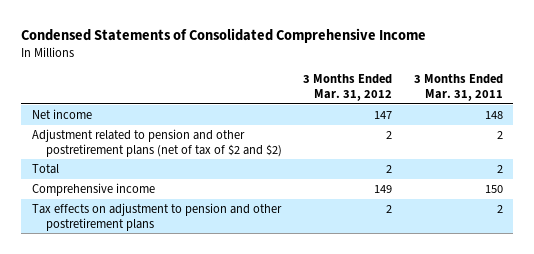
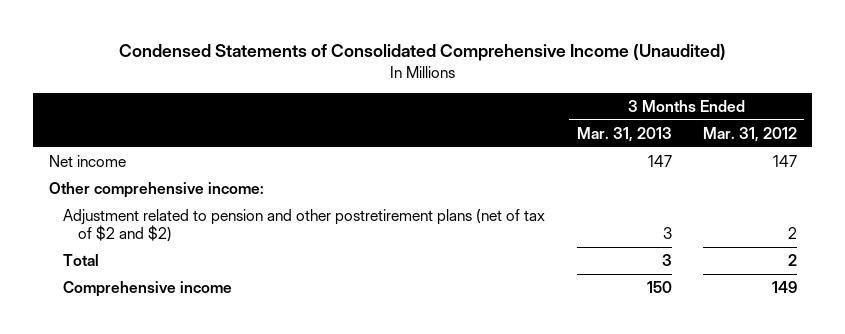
- Condensed Statements of Consolidated Comprehensive Income
+ Condensed Statements of Consolidated Comprehensive Income (Unaudited)
- | 3 Months Ended Mar. 31, 2012 | 3 Months Ended Mar. 31, 2011
+ | 3 Months Ended Mar. 31, 2013 | 3 Months Ended Mar. 31, 2012
+ Other comprehensive income:
- Tax effects on adjustment to pension and other postretirement plans | 2 | 2

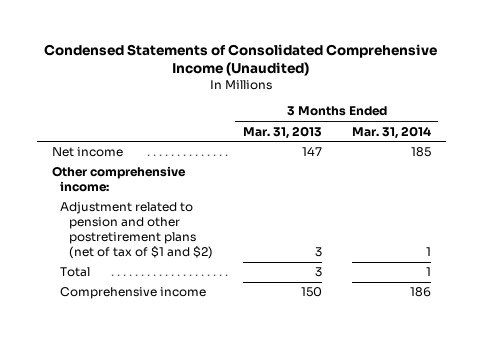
- | 3 Months Ended Mar. 31, 2013 | 3 Months Ended Mar. 31, 2012
+ | 3 Months Ended Mar. 31, 2013 | 3 Months Ended Mar. 31, 2014
- Adjustment related to pension and other postretirement plans (net of tax of $2 and $2) | 3 | 2
+ Adjustment related to pension and other postretirement plans (net of tax of $1 and $2) | 3 | 1

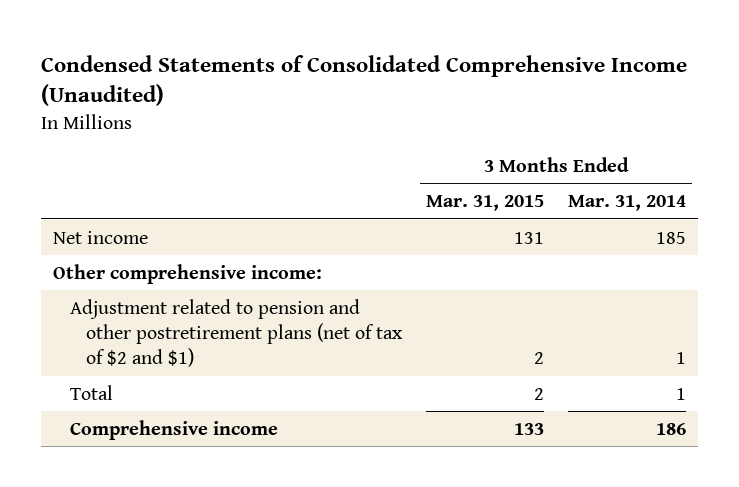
- | 3 Months Ended Mar. 31, 2013 | 3 Months Ended Mar. 31, 2014
+ | 3 Months Ended Mar. 31, 2015 | 3 Months Ended Mar. 31, 2014
- Adjustment related to pension and other postretirement plans (net of tax of $1 and $2) | 3 | 1
+ Adjustment related to pension and other postretirement plans (net of tax of $2 and $1) | 2 | 1

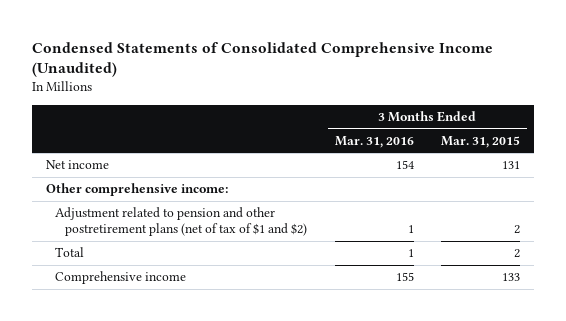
- | 3 Months Ended Mar. 31, 2015 | 3 Months Ended Mar. 31, 2014
+ | 3 Months Ended Mar. 31, 2016 | 3 Months Ended Mar. 31, 2015
- Adjustment related to pension and other postretirement plans (net of tax of $2 and $1) | 2 | 1
+ Adjustment related to pension and other postretirement plans (net of tax of $1 and $2) | 1 | 2

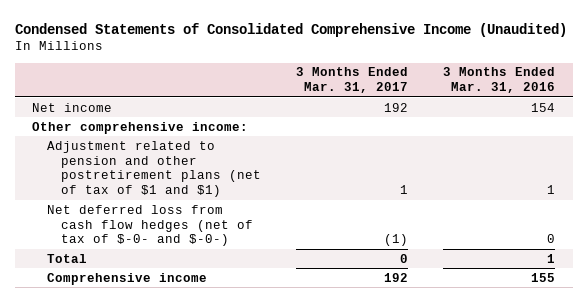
- | 3 Months Ended Mar. 31, 2016 | 3 Months Ended Mar. 31, 2015
+ | 3 Months Ended Mar. 31, 2017 | 3 Months Ended Mar. 31, 2016
- Adjustment related to pension and other postretirement plans (net of tax of $1 and $2) | 1 | 2
+ Adjustment related to pension and other postretirement plans (net of tax of $1 and $1) | 1 | 1
+ Net deferred loss from cash flow hedges (net of tax of $-0- and $-0-) | (1) | 0

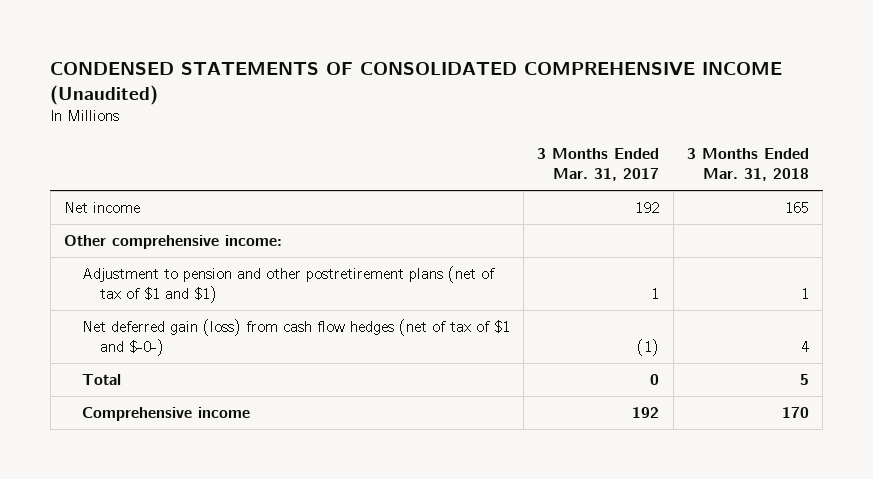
- Condensed Statements of Consolidated Comprehensive Income (Unaudited)
+ CONDENSED STATEMENTS OF CONSOLIDATED COMPREHENSIVE INCOME (Unaudited)
- | 3 Months Ended Mar. 31, 2017 | 3 Months Ended Mar. 31, 2016
+ | 3 Months Ended Mar. 31, 2017 | 3 Months Ended Mar. 31, 2018
- Adjustment related to pension and other postretirement plans (net of tax of $1 and $1) | 1 | 1
- Net deferred loss from cash flow hedges (net of tax of $-0- and $-0-) | (1) | 0
+ Adjustment to pension and other postretirement plans (net of tax of $1 and $1) | 1 | 1
+ Net deferred gain (loss) from cash flow hedges (net of tax of $1 and $-0-) | (1) | 4

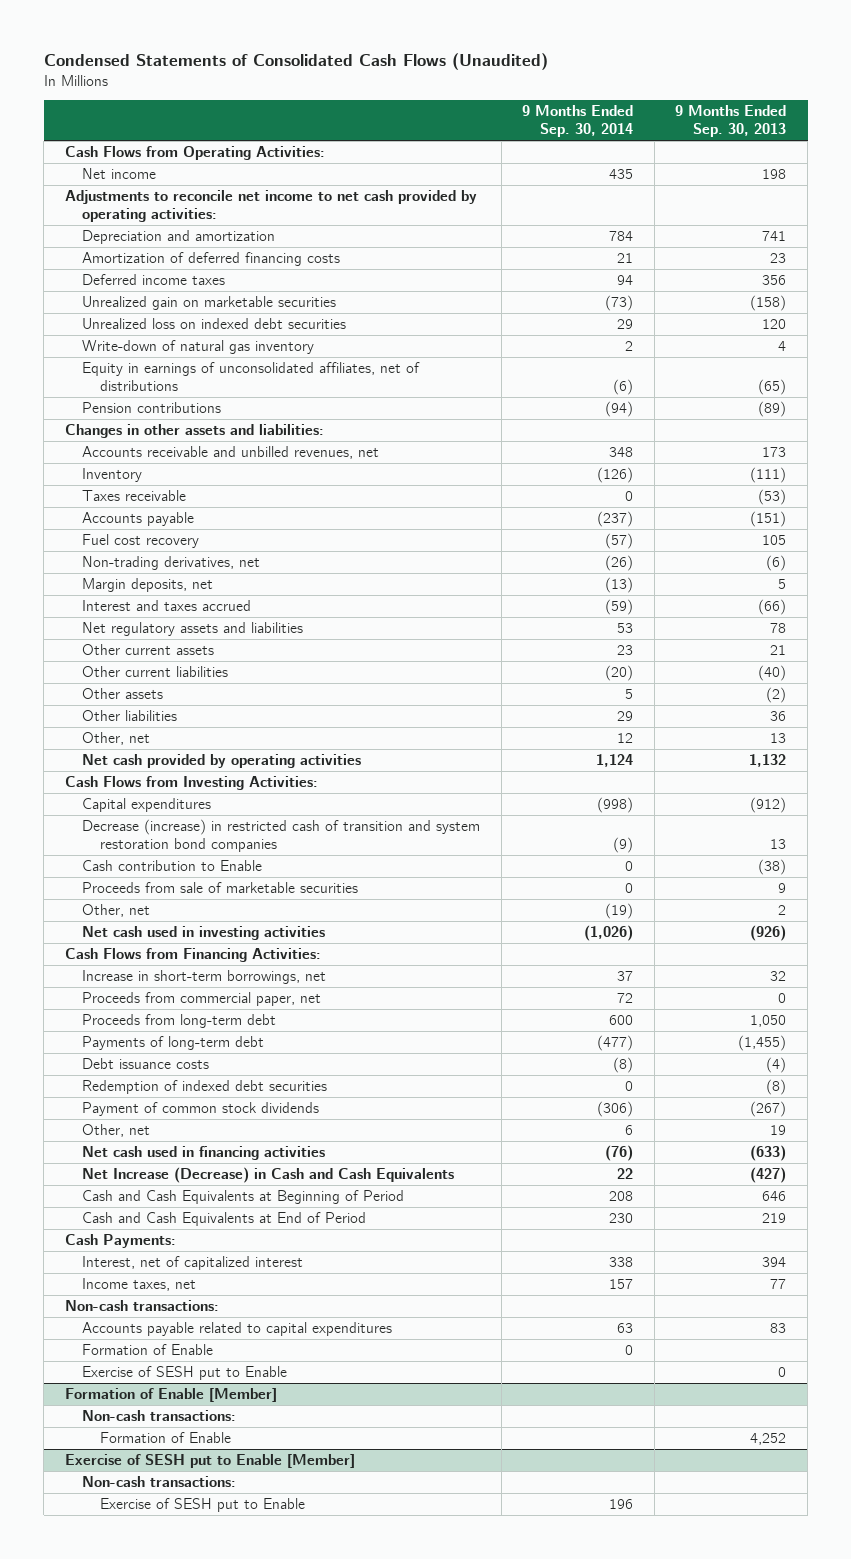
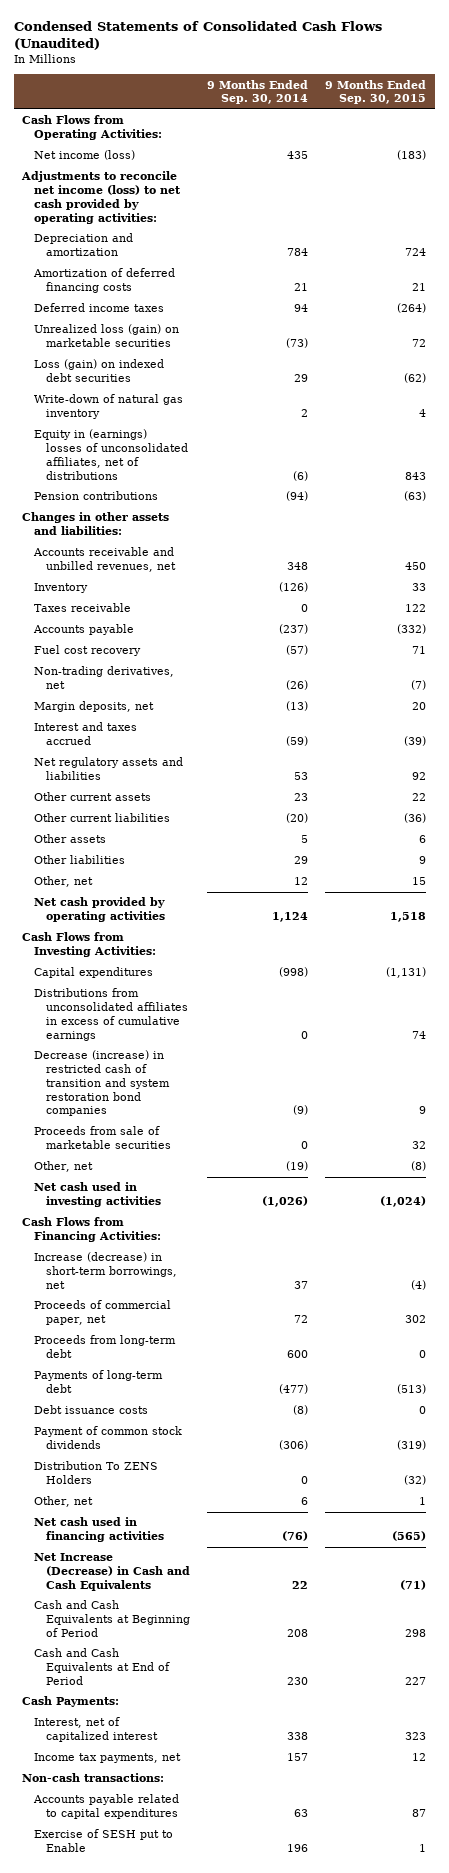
- | 9 Months Ended Sep. 30, 2014 | 9 Months Ended Sep. 30, 2013
+ | 9 Months Ended Sep. 30, 2014 | 9 Months Ended Sep. 30, 2015
- Net income | 435 | 198
- Adjustments to reconcile net income to net cash provided by operating activities:
+ Net income (loss) | 435 | (183)
+ Adjustments to reconcile net income (loss) to net cash provided by operating activities:
- Unrealized gain on marketable securities | (73) | (158)
- Unrealized loss on indexed debt securities | 29 | 120
+ Unrealized loss (gain) on marketable securities | (73) | 72
+ Loss (gain) on indexed debt securities | 29 | (62)
- Equity in earnings of unconsolidated affiliates, net of distributions | (6) | (65)
+ Equity in (earnings) losses of unconsolidated affiliates, net of distributions | (6) | 843
+ Distributions from unconsolidated affiliates in excess of cumulative earnings | 0 | 74
- Cash contribution to Enable | 0 | (38)
- Increase in short-term borrowings, net | 37 | 32
- Proceeds from commercial paper, net | 72 | 0
+ Increase (decrease) in short-term borrowings, net | 37 | (4)
+ Proceeds of commercial paper, net | 72 | 302
- Redemption of indexed debt securities | 0 | (8)
+ Distribution To ZENS Holders | 0 | (32)
- Income taxes, net | 157 | 77
+ Income tax payments, net | 157 | 12
- Formation of Enable | 0 |
- Exercise of SESH put to Enable | | 0
- Formation of Enable [Member]
- Non-cash transactions:
- Formation of Enable | | 4,252
- Exercise of SESH put to Enable [Member]
- Non-cash transactions:

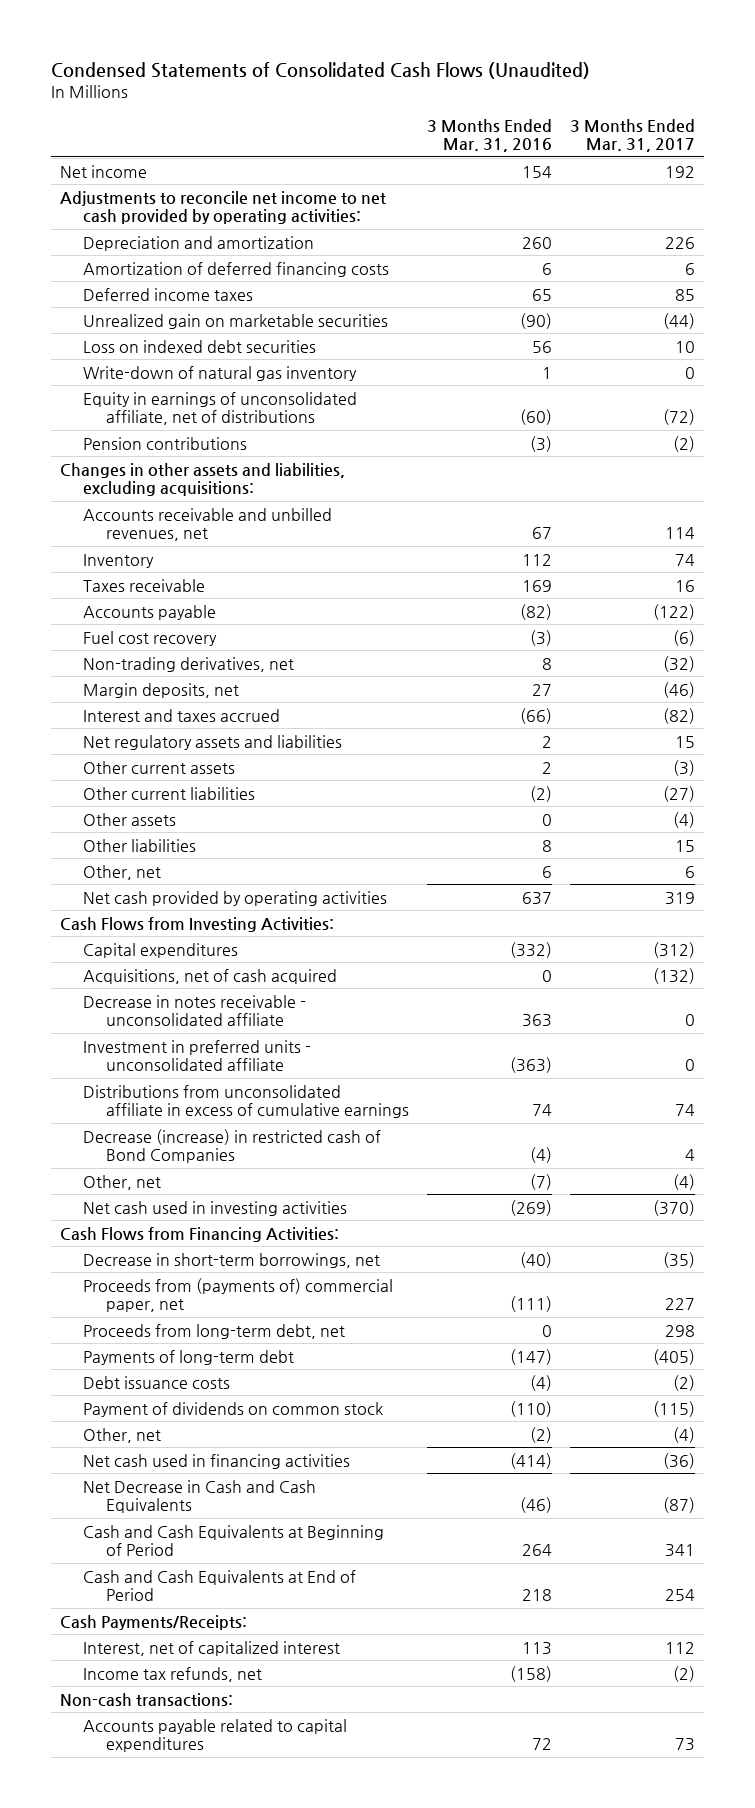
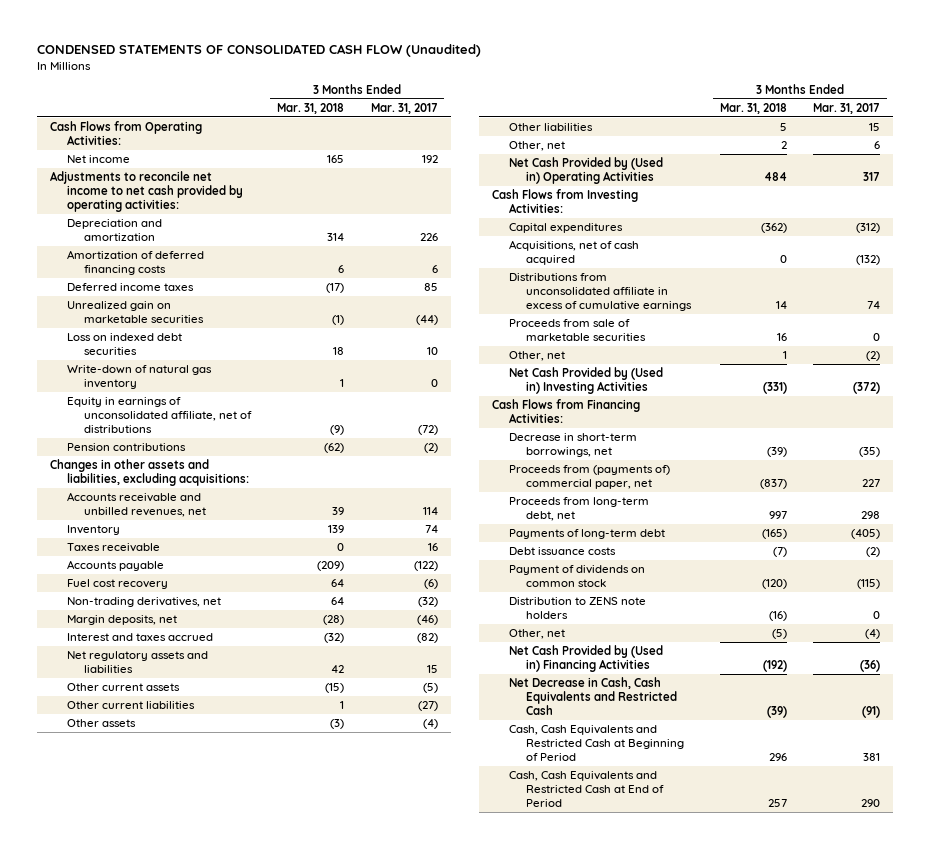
- Condensed Statements of Consolidated Cash Flows (Unaudited)
+ CONDENSED STATEMENTS OF CONSOLIDATED CASH FLOW (Unaudited)
- | 3 Months Ended Mar. 31, 2016 | 3 Months Ended Mar. 31, 2017
+ | 3 Months Ended Mar. 31, 2018 | 3 Months Ended Mar. 31, 2017
+ Cash Flows from Operating Activities:
- Other current assets | 2 | (3)
+ Other current assets | (15) | (5)
- Net cash provided by operating activities | 637 | 319
+ Net Cash Provided by (Used in) Operating Activities | 484 | 317
- Decrease in notes receivable - unconsolidated affiliate | 363 | 0
- Investment in preferred units - unconsolidated affiliate | (363) | 0
- Decrease (increase) in restricted cash of Bond Companies | (4) | 4
- Other, net | (7) | (4)
- Net cash used in investing activities | (269) | (370)
+ Proceeds from sale of marketable securities | 16 | 0
+ Other, net | 1 | (2)
+ Net Cash Provided by (Used in) Investing Activities | (331) | (372)
+ Distribution to ZENS note holders | (16) | 0
- Net cash used in financing activities | (414) | (36)
- Net Decrease in Cash and Cash Equivalents | (46) | (87)
- Cash and Cash Equivalents at Beginning of Period | 264 | 341
- Cash and Cash Equivalents at End of Period | 218 | 254
- Cash Payments/Receipts:
- Interest, net of capitalized interest | 113 | 112
- Income tax refunds, net | (158) | (2)
- Non-cash transactions:
- Accounts payable related to capital expenditures | 72 | 73
+ Net Cash Provided by (Used in) Financing Activities | (192) | (36)
+ Net Decrease in Cash, Cash Equivalents and Restricted Cash | (39) | (91)
+ Cash, Cash Equivalents and Restricted Cash at Beginning of Period | 296 | 381
+ Cash, Cash Equivalents and Restricted Cash at End of Period | 257 | 290

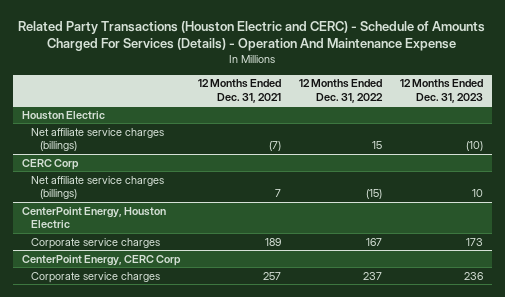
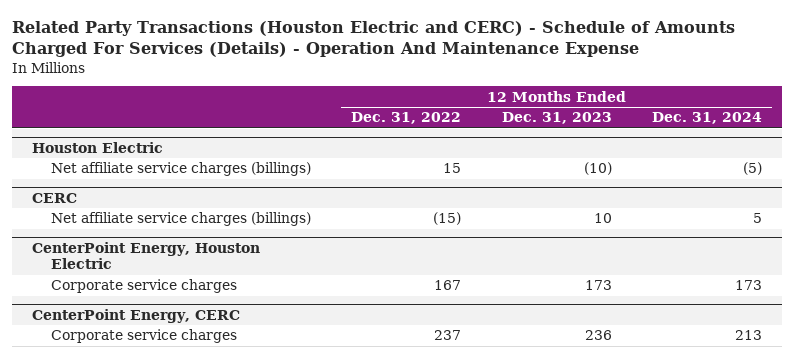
- | 12 Months Ended Dec. 31, 2021 | 12 Months Ended Dec. 31, 2022 | 12 Months Ended Dec. 31, 2023
+ | 12 Months Ended Dec. 31, 2022 | 12 Months Ended Dec. 31, 2023 | 12 Months Ended Dec. 31, 2024
- CERC Corp
+ CERC
- CenterPoint Energy, CERC Corp
+ CenterPoint Energy, CERC

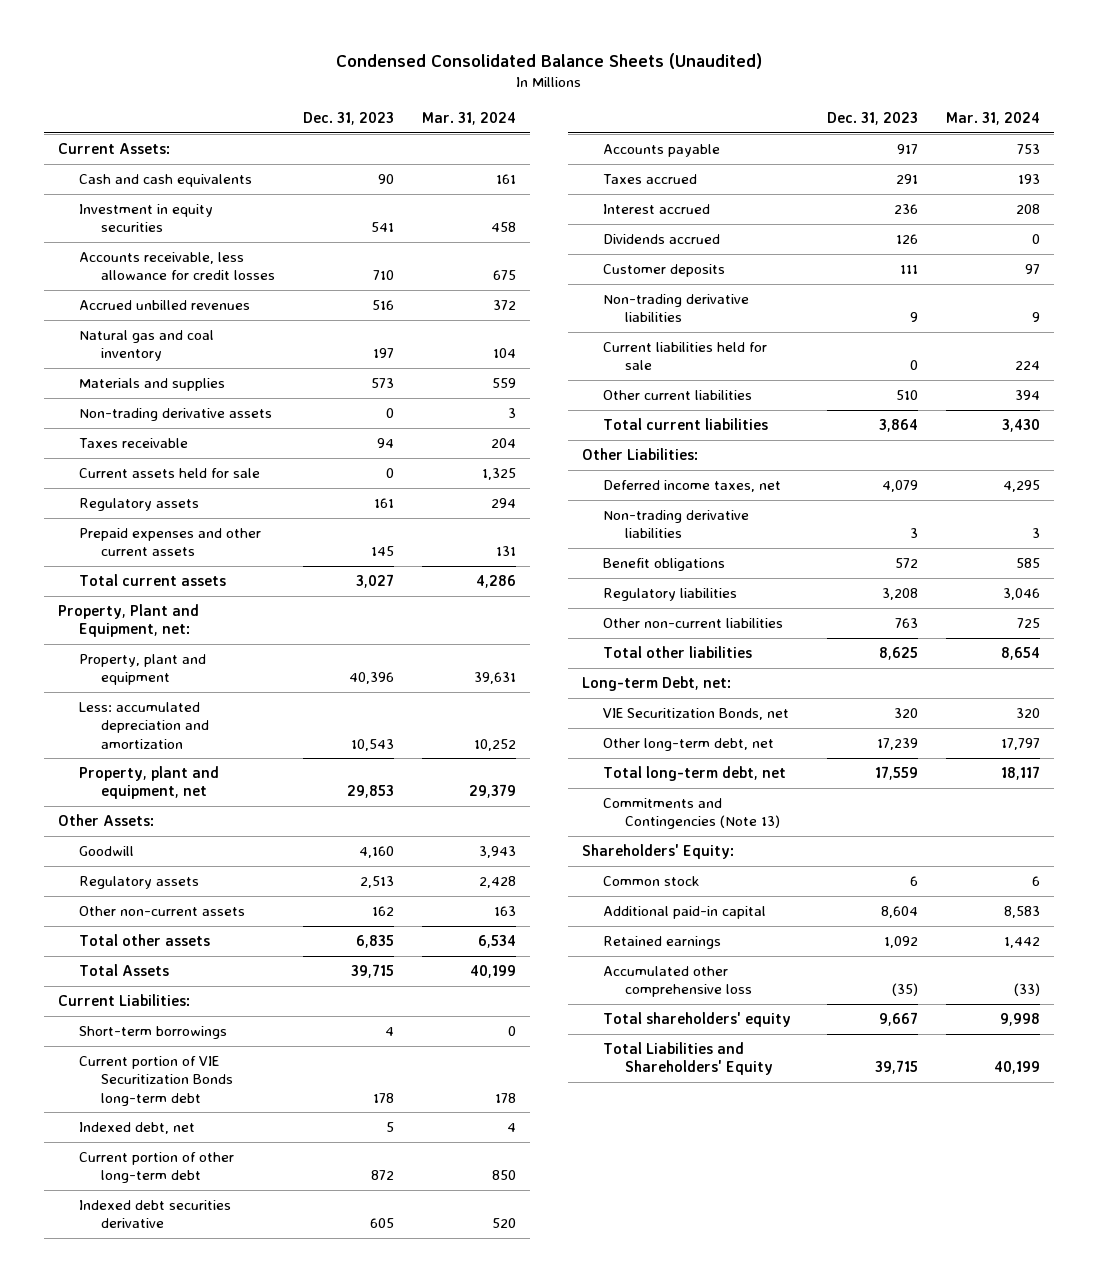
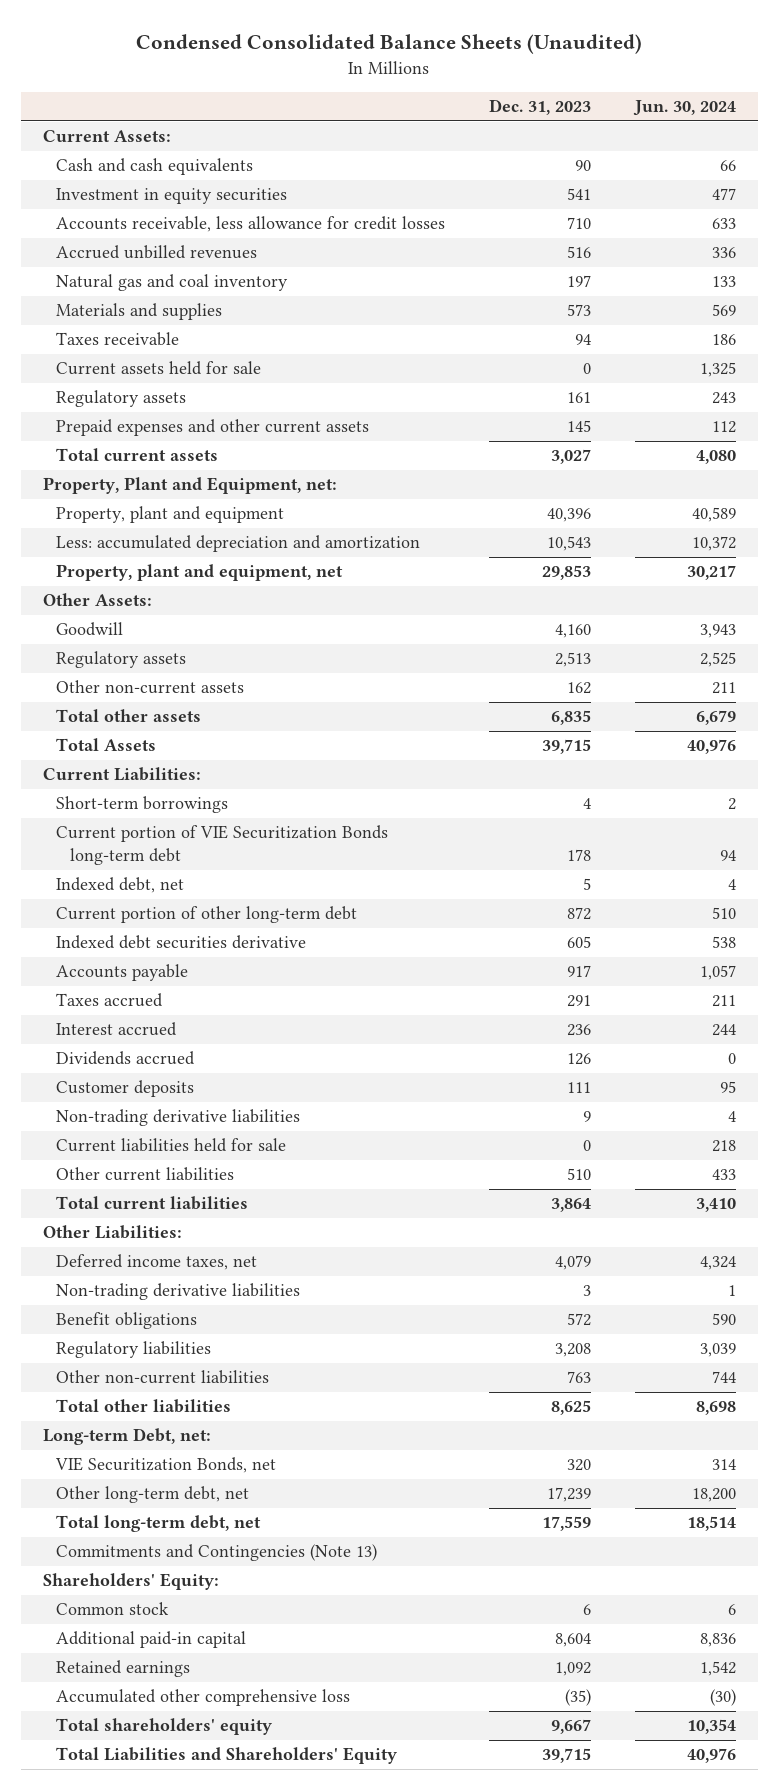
- | Dec. 31, 2023 | Mar. 31, 2024
+ | Dec. 31, 2023 | Jun. 30, 2024
- Non-trading derivative assets | 0 | 3

